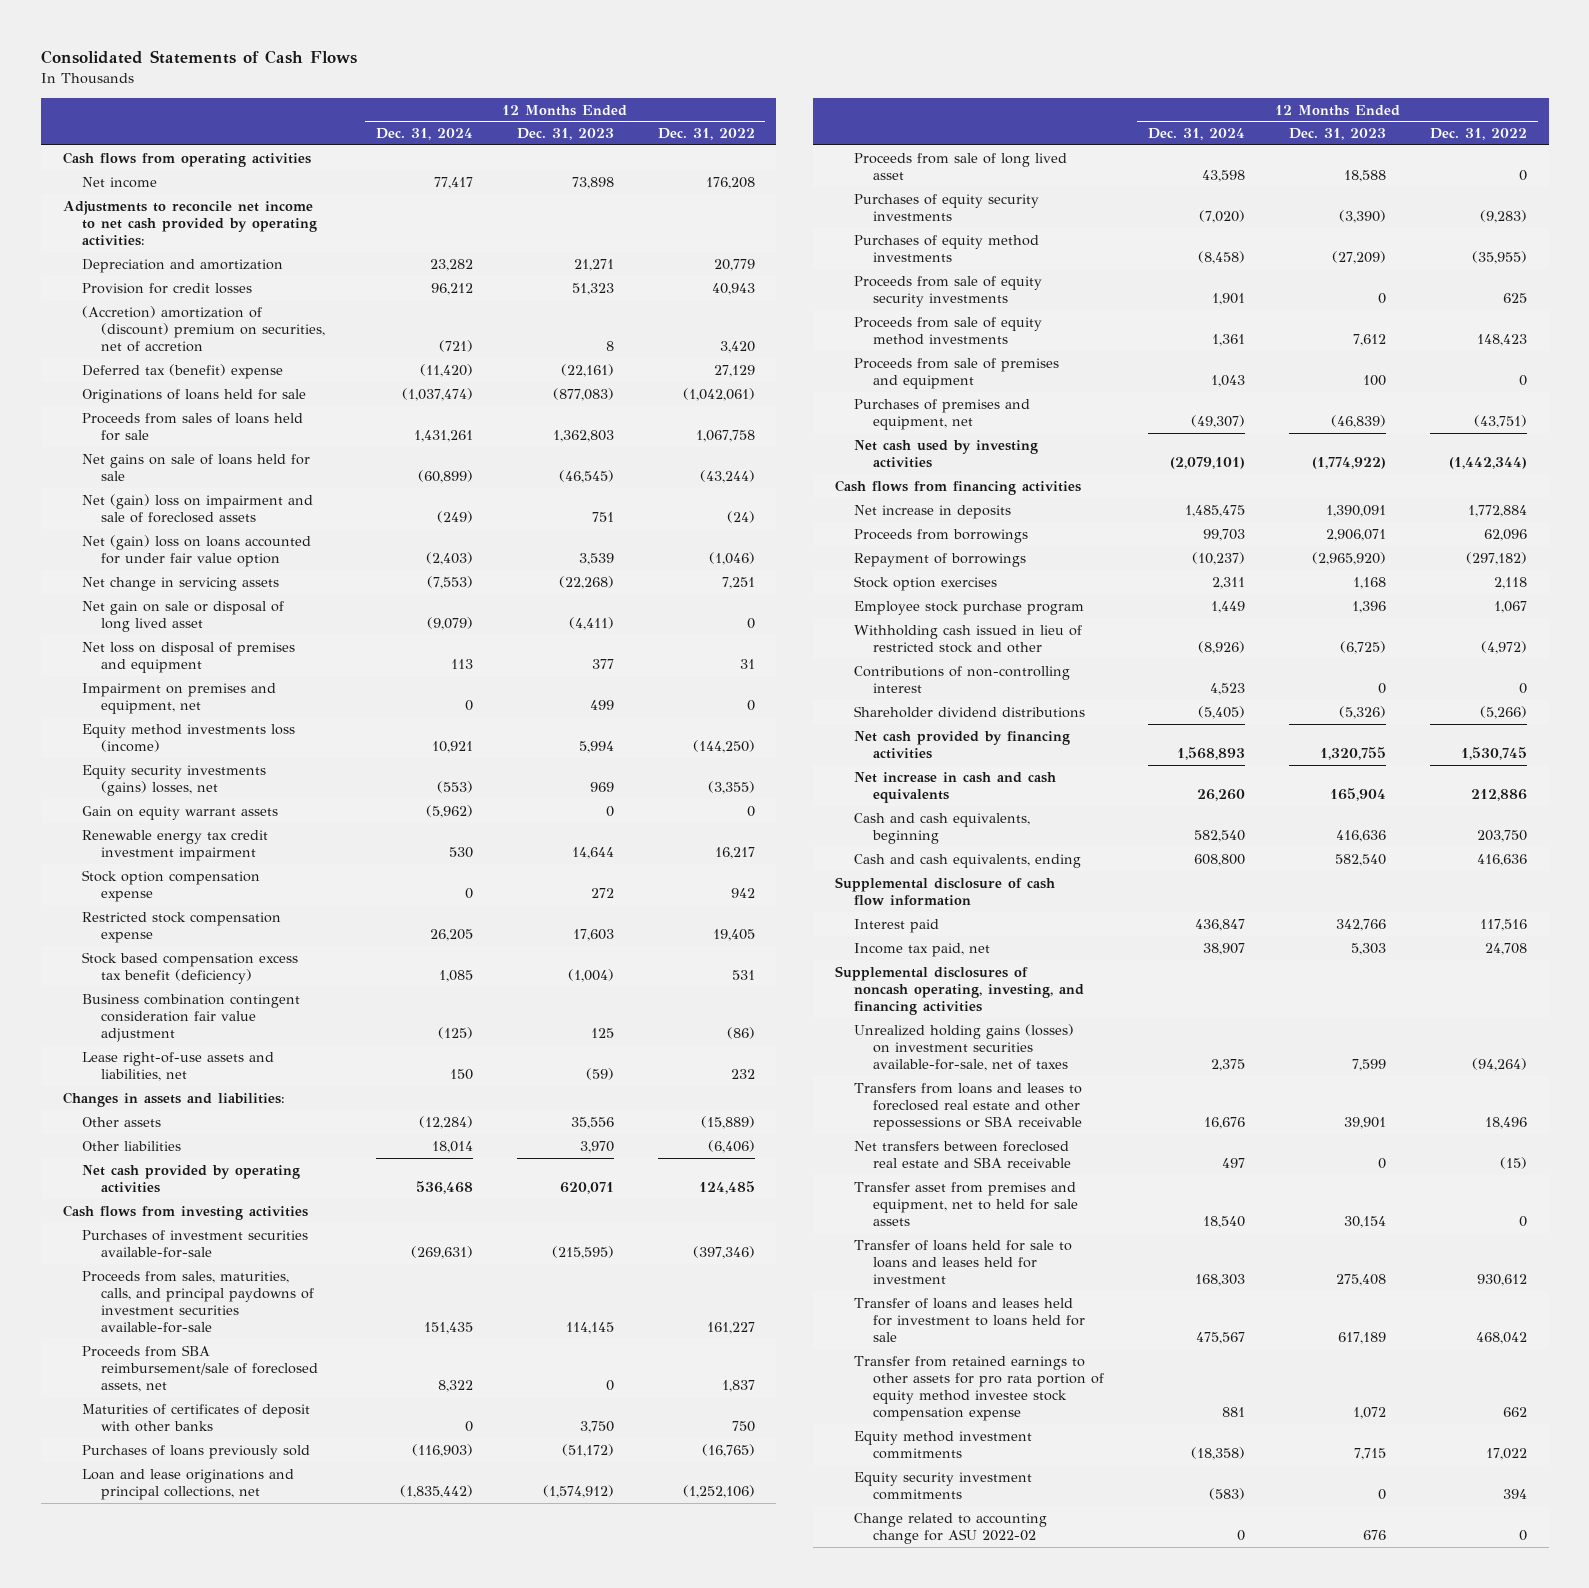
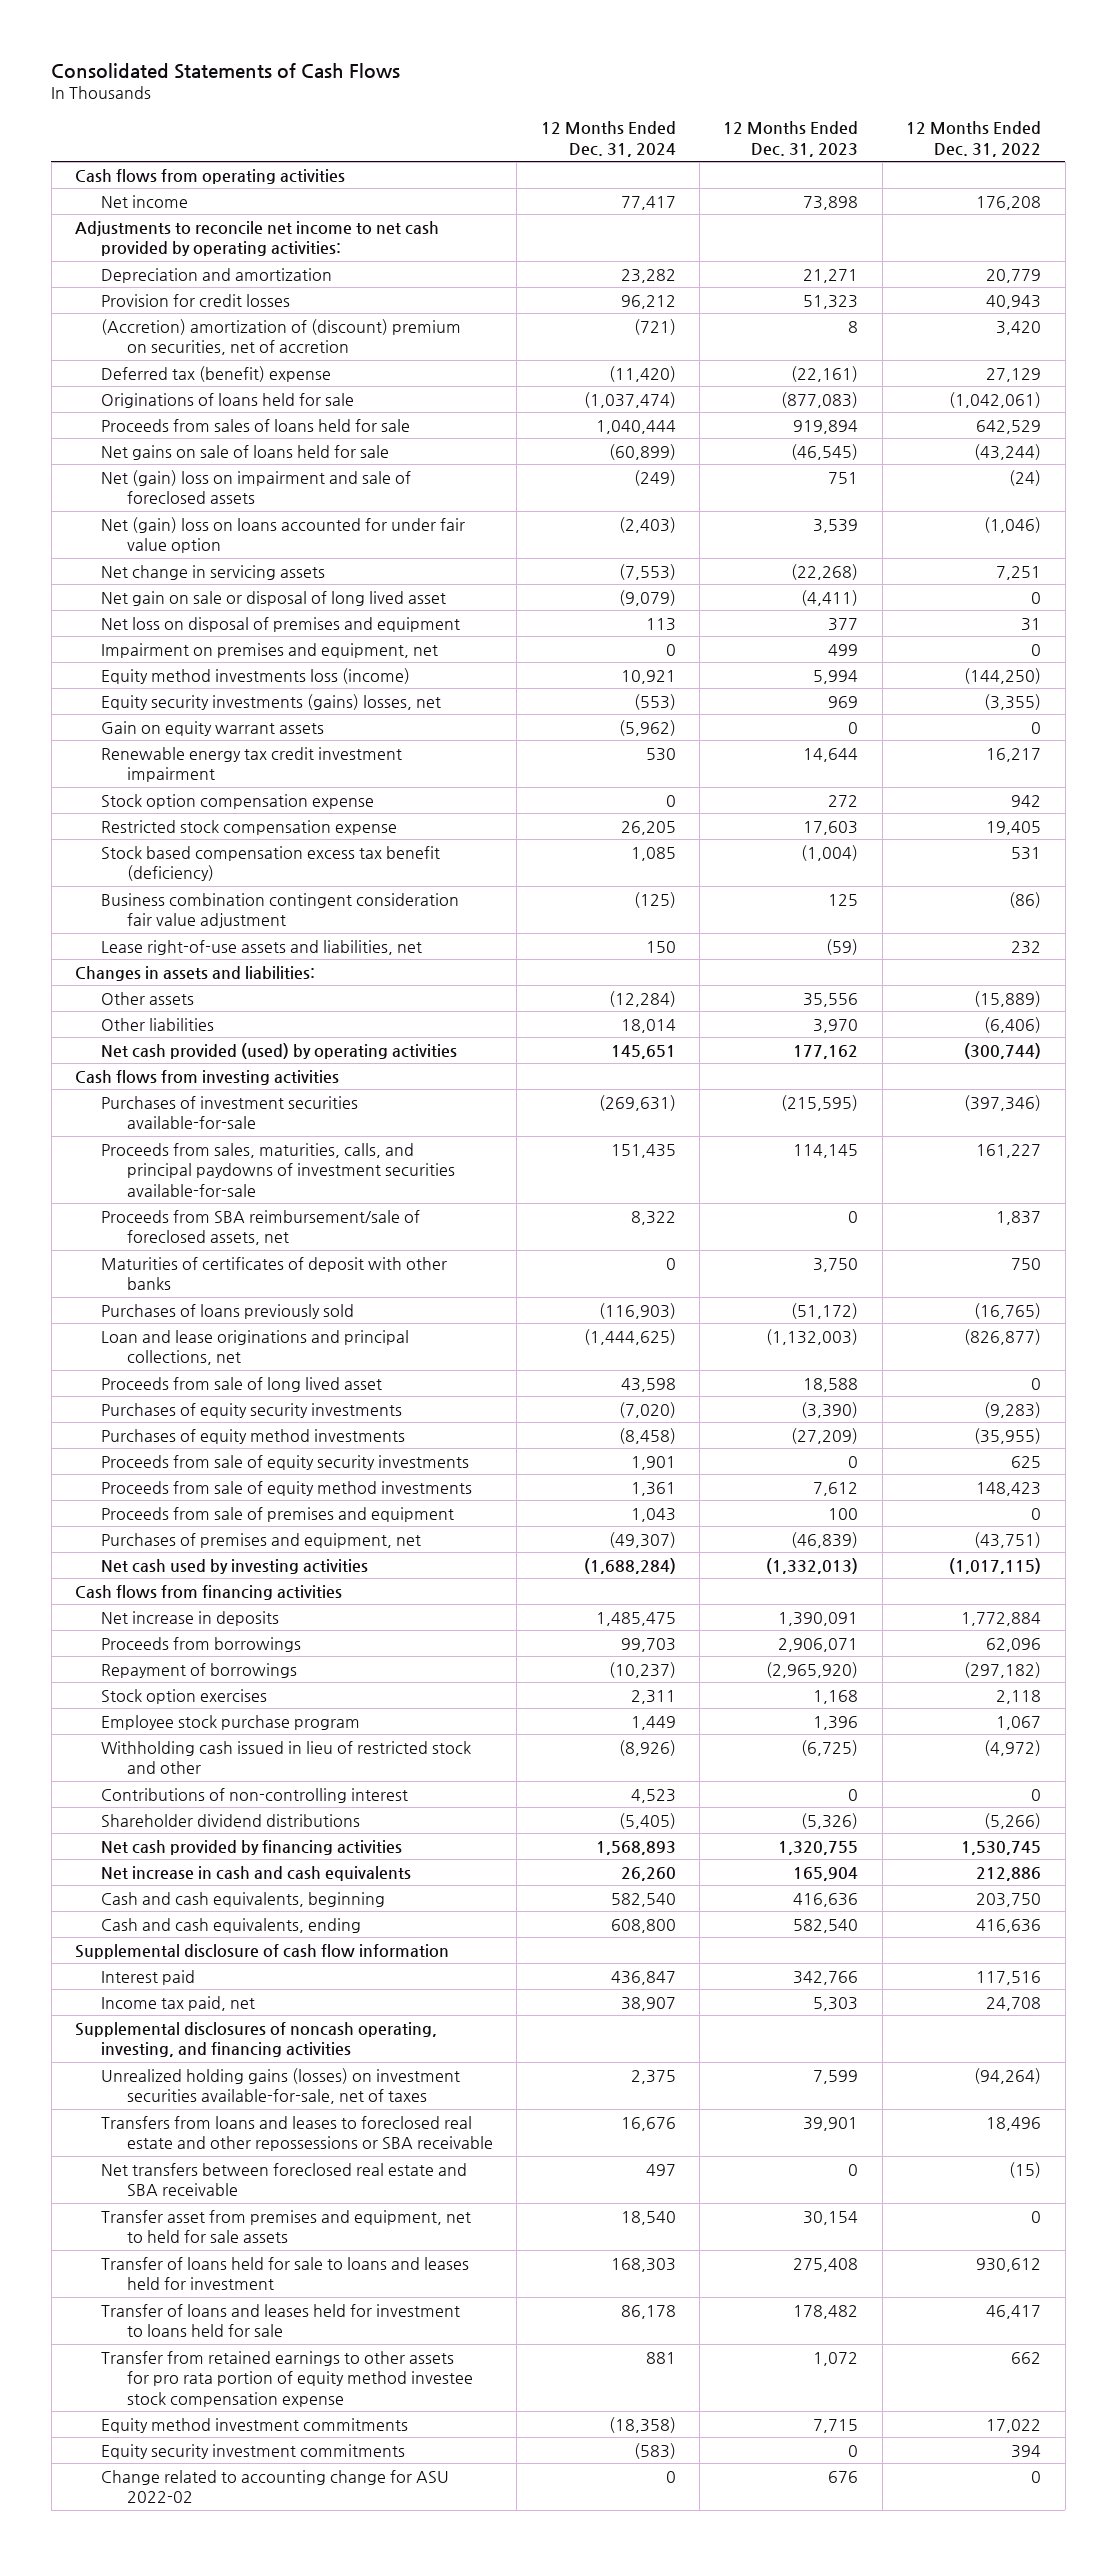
- Proceeds from sales of loans held for sale | 1,431,261 | 1,362,803 | 1,067,758
+ Proceeds from sales of loans held for sale | 1,040,444 | 919,894 | 642,529
- Net cash provided by operating activities | 536,468 | 620,071 | 124,485
+ Net cash provided (used) by operating activities | 145,651 | 177,162 | (300,744)
- Loan and lease originations and principal collections, net | (1,835,442) | (1,574,912) | (1,252,106)
+ Loan and lease originations and principal collections, net | (1,444,625) | (1,132,003) | (826,877)
- Net cash used by investing activities | (2,079,101) | (1,774,922) | (1,442,344)
+ Net cash used by investing activities | (1,688,284) | (1,332,013) | (1,017,115)
- Transfer of loans and leases held for investment to loans held for sale | 475,567 | 617,189 | 468,042
+ Transfer of loans and leases held for investment to loans held for sale | 86,178 | 178,482 | 46,417

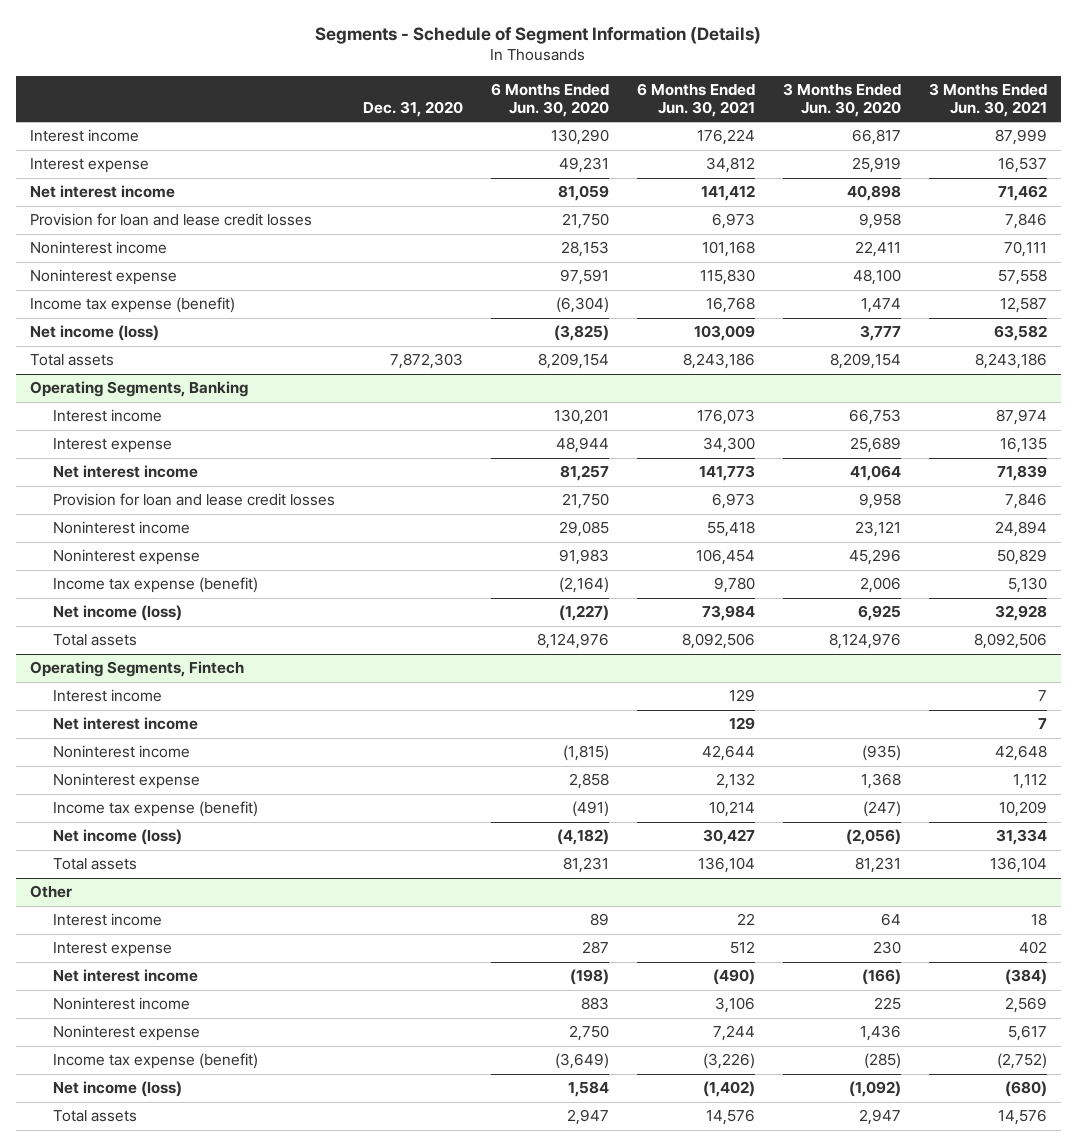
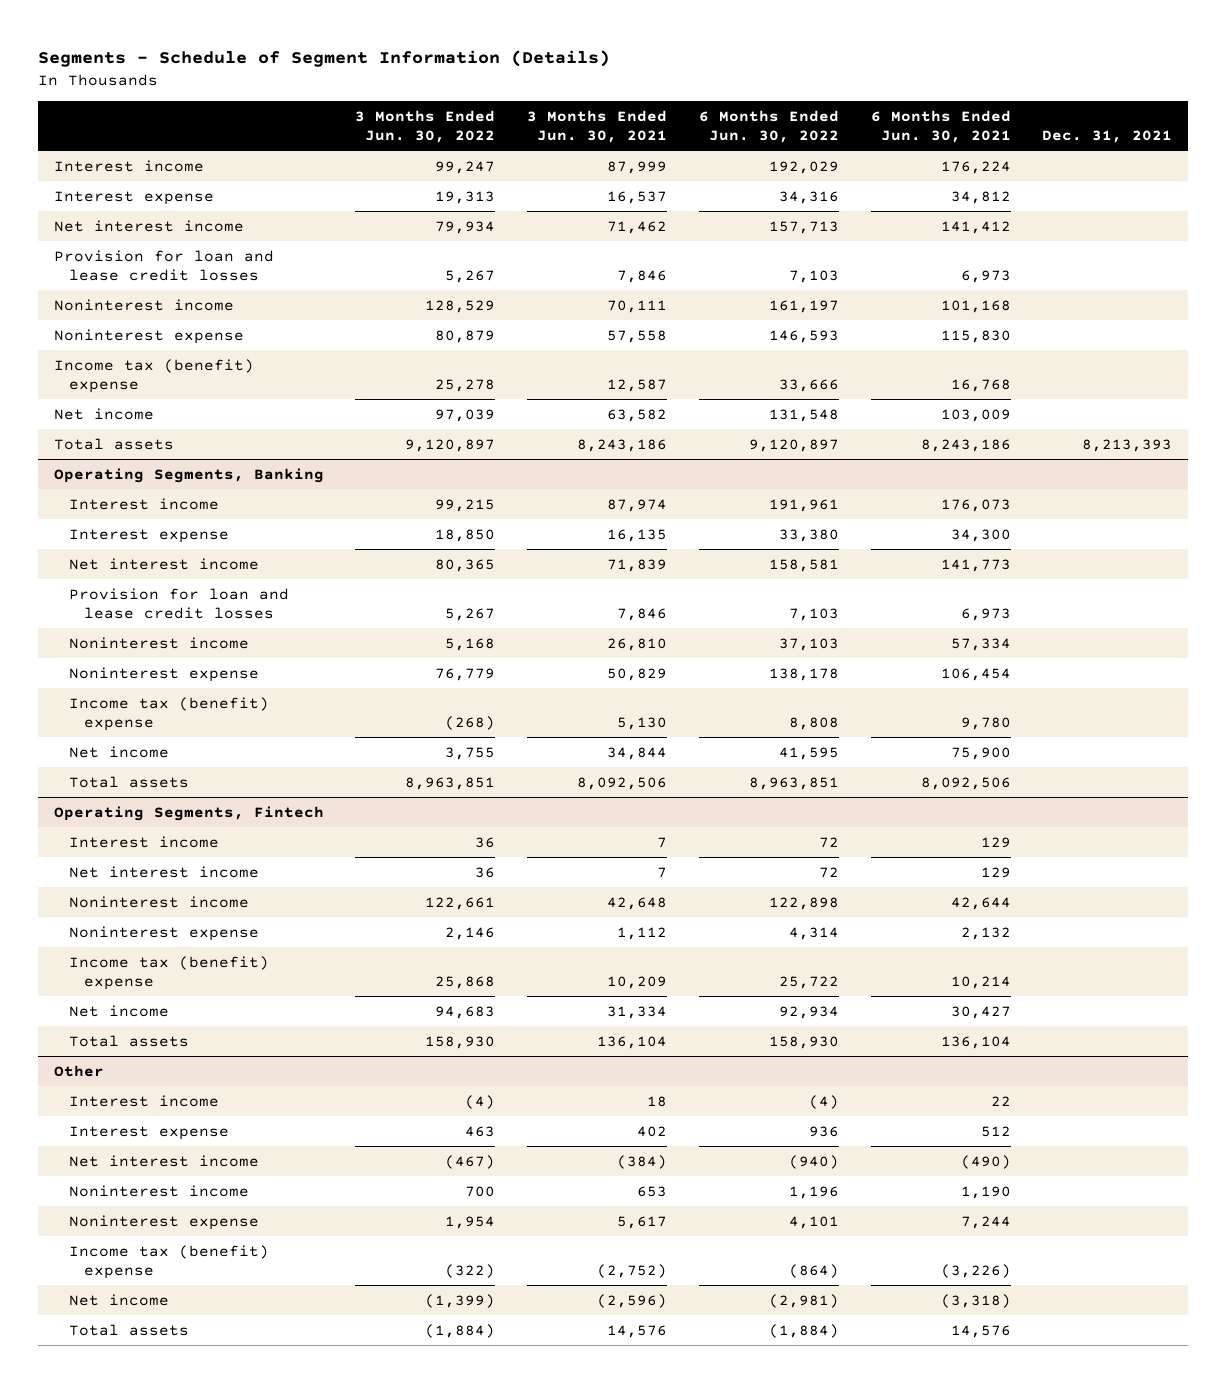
- | Dec. 31, 2020 | 6 Months Ended Jun. 30, 2020 | 6 Months Ended Jun. 30, 2021 | 3 Months Ended Jun. 30, 2020 | 3 Months Ended Jun. 30, 2021
+ | 3 Months Ended Jun. 30, 2022 | 3 Months Ended Jun. 30, 2021 | 6 Months Ended Jun. 30, 2022 | 6 Months Ended Jun. 30, 2021 | Dec. 31, 2021
- Income tax expense (benefit) | | (6,304) | 16,768 | 1,474 | 12,587
- Net income (loss) | | (3,825) | 103,009 | 3,777 | 63,582
+ Income tax (benefit) expense | 25,278 | 12,587 | 33,666 | 16,768 |
+ Net income | 97,039 | 63,582 | 131,548 | 103,009 |
@ Operating Segments, Banking
- Noninterest income | | 29,085 | 55,418 | 23,121 | 24,894
+ Noninterest income | 5,168 | 26,810 | 37,103 | 57,334 |
- Income tax expense (benefit) | | (2,164) | 9,780 | 2,006 | 5,130
- Net income (loss) | | (1,227) | 73,984 | 6,925 | 32,928
+ Income tax (benefit) expense | (268) | 5,130 | 8,808 | 9,780 |
+ Net income | 3,755 | 34,844 | 41,595 | 75,900 |
@ Operating Segments, Fintech
- Income tax expense (benefit) | | (491) | 10,214 | (247) | 10,209
- Net income (loss) | | (4,182) | 30,427 | (2,056) | 31,334
+ Income tax (benefit) expense | 25,868 | 10,209 | 25,722 | 10,214 |
+ Net income | 94,683 | 31,334 | 92,934 | 30,427 |
@ Other
- Noninterest income | | 883 | 3,106 | 225 | 2,569
+ Noninterest income | 700 | 653 | 1,196 | 1,190 |
- Income tax expense (benefit) | | (3,649) | (3,226) | (285) | (2,752)
- Net income (loss) | | 1,584 | (1,402) | (1,092) | (680)
+ Income tax (benefit) expense | (322) | (2,752) | (864) | (3,226) |
+ Net income | (1,399) | (2,596) | (2,981) | (3,318) |

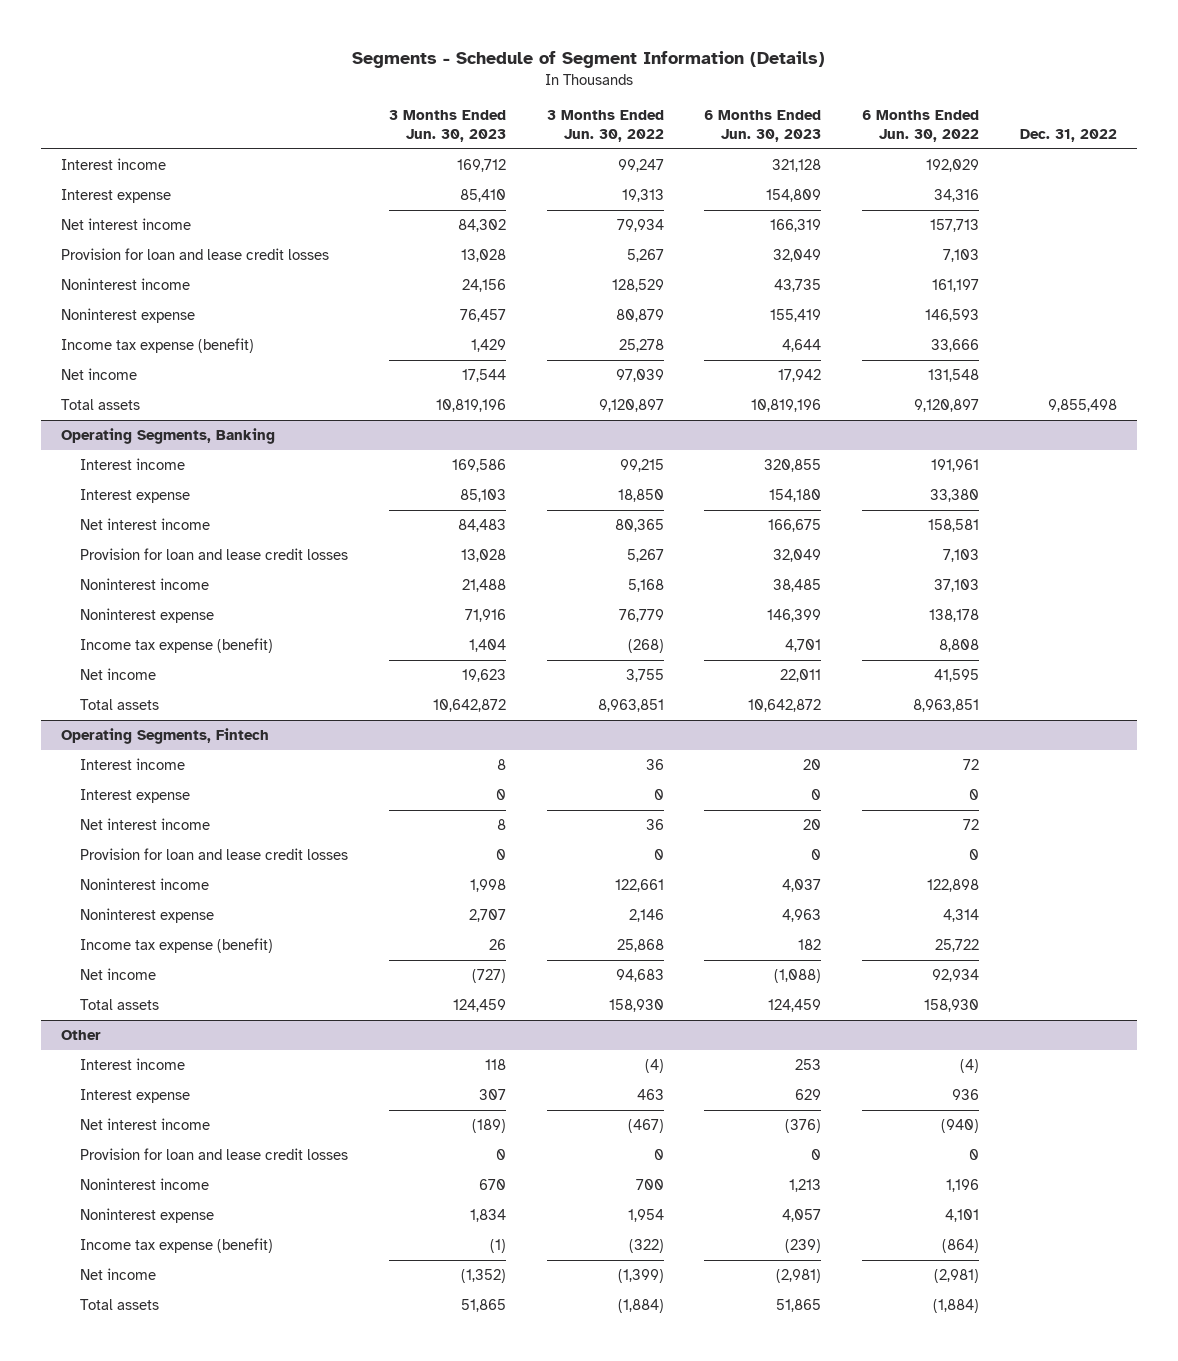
- | 3 Months Ended Jun. 30, 2022 | 3 Months Ended Jun. 30, 2021 | 6 Months Ended Jun. 30, 2022 | 6 Months Ended Jun. 30, 2021 | Dec. 31, 2021
+ | 3 Months Ended Jun. 30, 2023 | 3 Months Ended Jun. 30, 2022 | 6 Months Ended Jun. 30, 2023 | 6 Months Ended Jun. 30, 2022 | Dec. 31, 2022
- Income tax (benefit) expense | 25,278 | 12,587 | 33,666 | 16,768 |
+ Income tax expense (benefit) | 1,429 | 25,278 | 4,644 | 33,666 |
@ Operating Segments, Banking
- Income tax (benefit) expense | (268) | 5,130 | 8,808 | 9,780 |
+ Income tax expense (benefit) | 1,404 | (268) | 4,701 | 8,808 |
@ Operating Segments, Fintech
+ Interest expense | 0 | 0 | 0 | 0 |
+ Provision for loan and lease credit losses | 0 | 0 | 0 | 0 |
- Income tax (benefit) expense | 25,868 | 10,209 | 25,722 | 10,214 |
+ Income tax expense (benefit) | 26 | 25,868 | 182 | 25,722 |
@ Other
+ Provision for loan and lease credit losses | 0 | 0 | 0 | 0 |
- Income tax (benefit) expense | (322) | (2,752) | (864) | (3,226) |
+ Income tax expense (benefit) | (1) | (322) | (239) | (864) |

